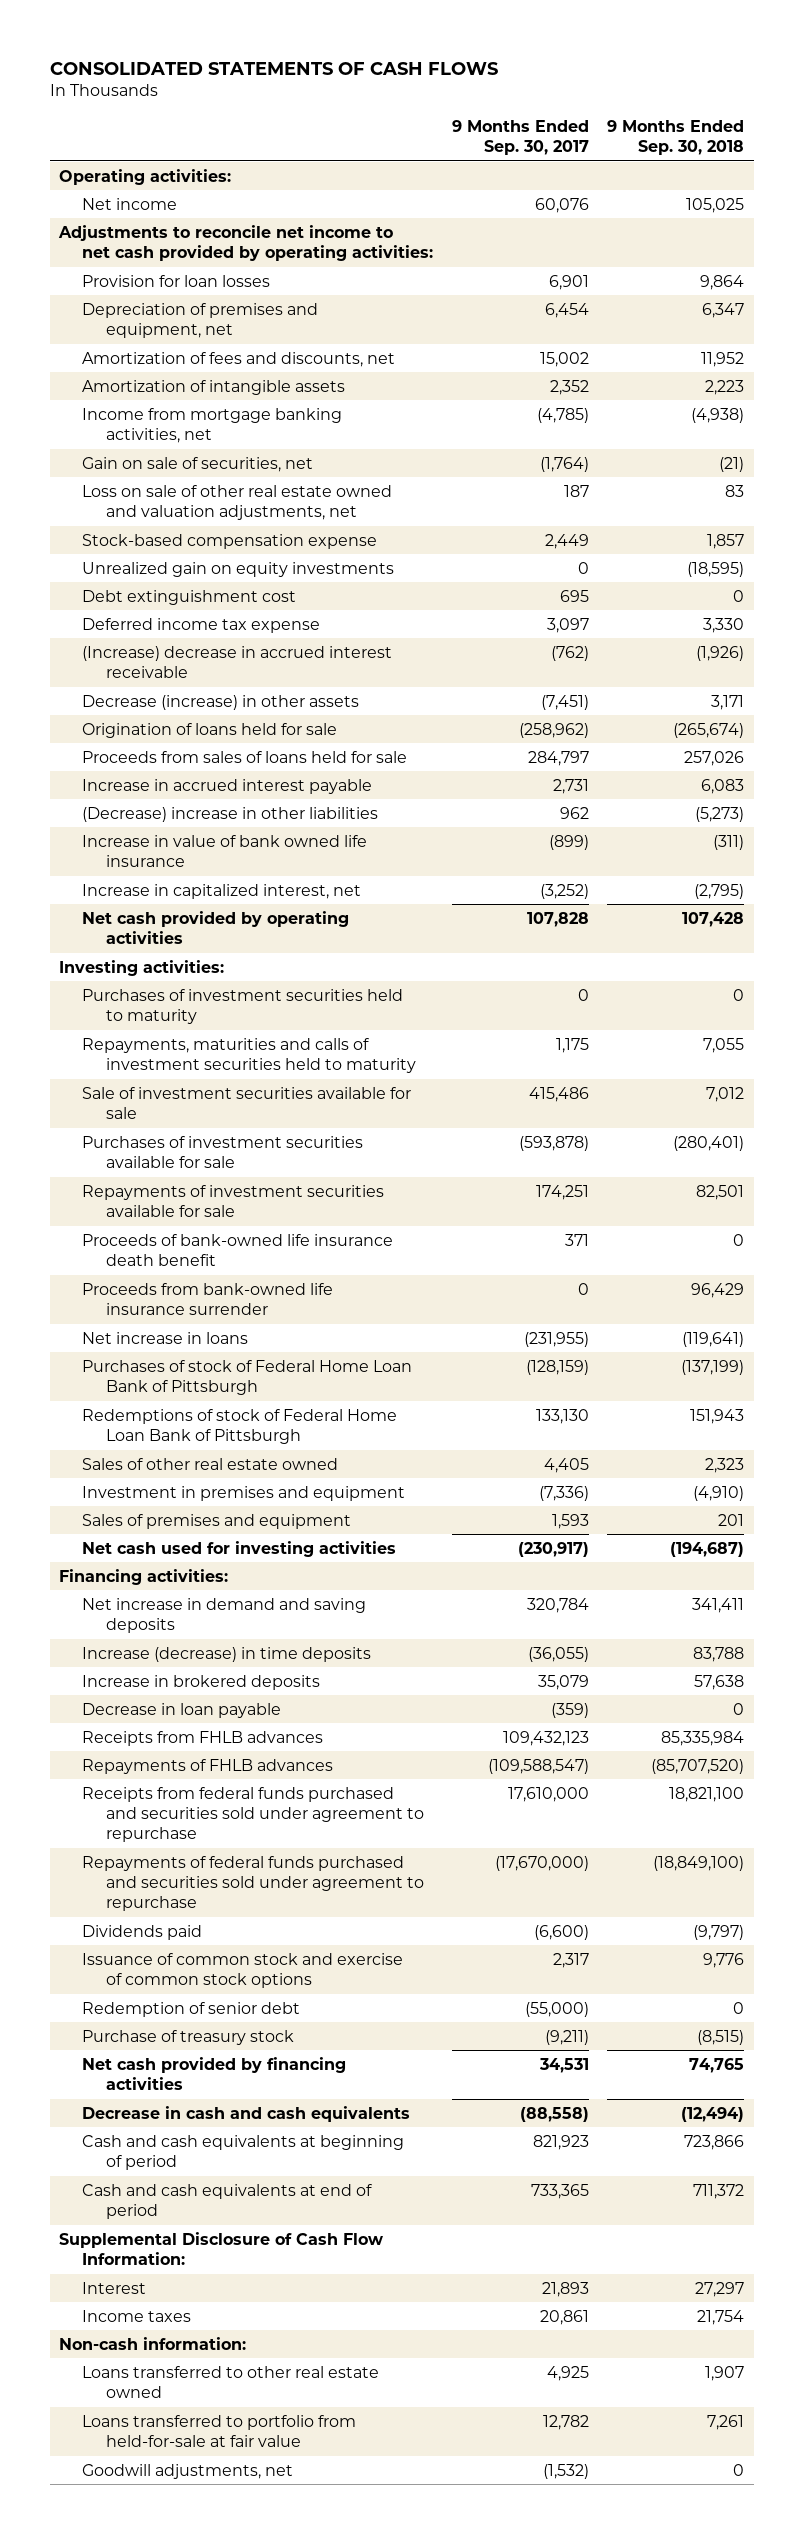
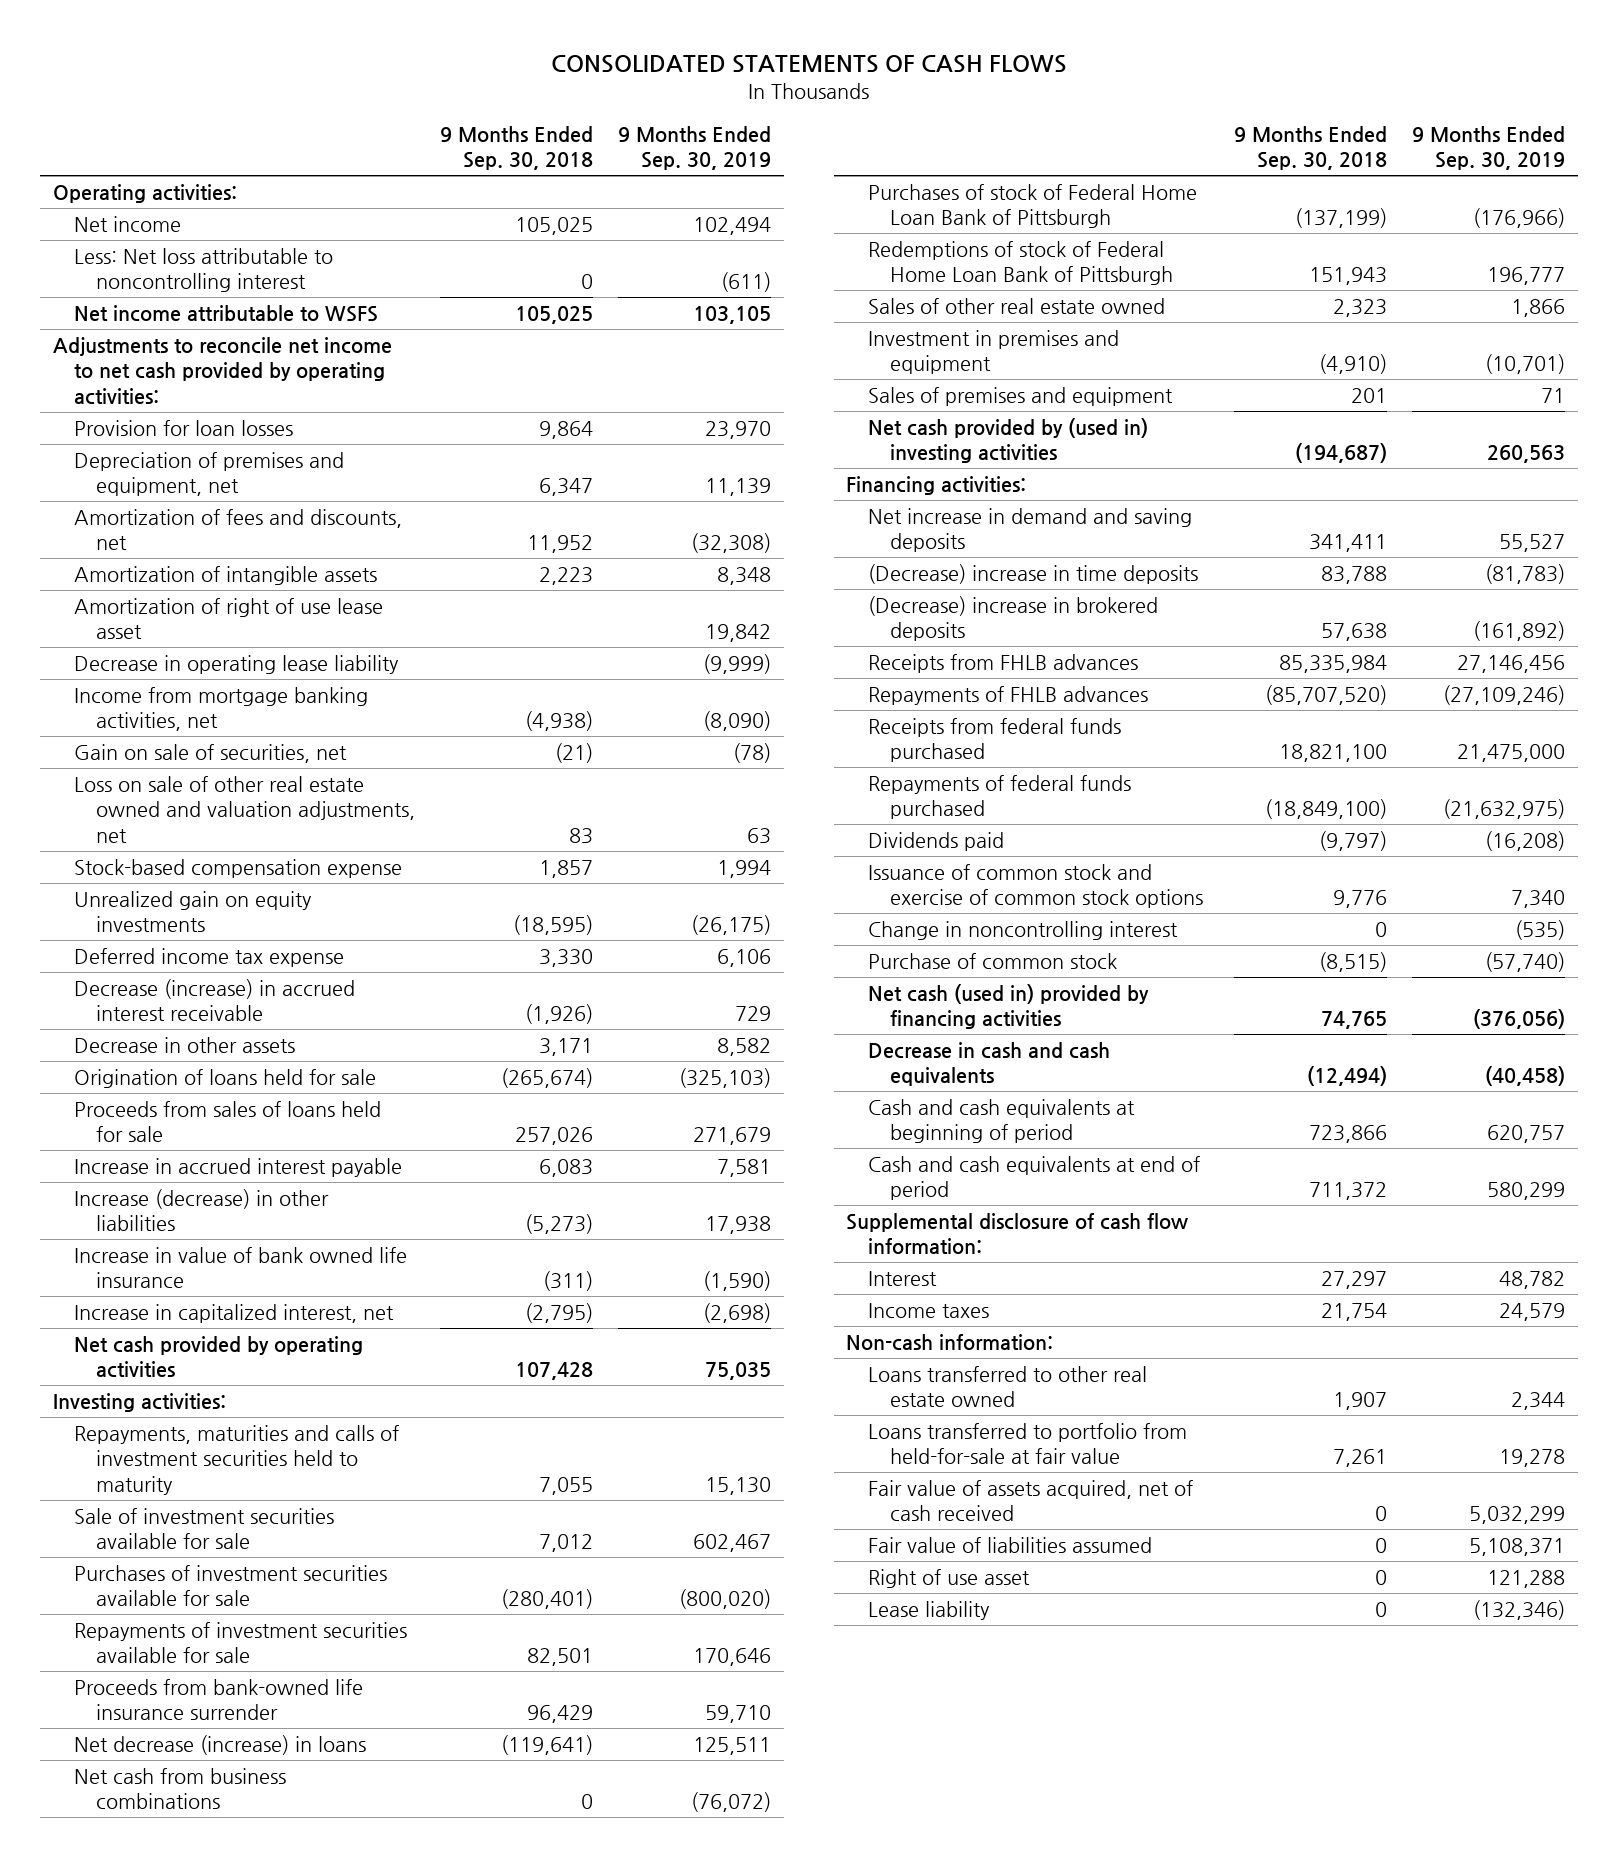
- | 9 Months Ended Sep. 30, 2017 | 9 Months Ended Sep. 30, 2018
+ | 9 Months Ended Sep. 30, 2018 | 9 Months Ended Sep. 30, 2019
+ Less: Net loss attributable to noncontrolling interest | 0 | (611)
+ Net income attributable to WSFS | 105,025 | 103,105
+ Amortization of right of use lease asset | | 19,842
+ Decrease in operating lease liability | | (9,999)
- Debt extinguishment cost | 695 | 0
- (Increase) decrease in accrued interest receivable | (762) | (1,926)
- Decrease (increase) in other assets | (7,451) | 3,171
+ Decrease (increase) in accrued interest receivable | (1,926) | 729
+ Decrease in other assets | 3,171 | 8,582
- (Decrease) increase in other liabilities | 962 | (5,273)
+ Increase (decrease) in other liabilities | (5,273) | 17,938
- Purchases of investment securities held to maturity | 0 | 0
- Proceeds of bank-owned life insurance death benefit | 371 | 0
- Net increase in loans | (231,955) | (119,641)
+ Net decrease (increase) in loans | (119,641) | 125,511
+ Net cash from business combinations | 0 | (76,072)
- Net cash used for investing activities | (230,917) | (194,687)
+ Net cash provided by (used in) investing activities | (194,687) | 260,563
- Increase (decrease) in time deposits | (36,055) | 83,788
- Increase in brokered deposits | 35,079 | 57,638
- Decrease in loan payable | (359) | 0
+ (Decrease) increase in time deposits | 83,788 | (81,783)
+ (Decrease) increase in brokered deposits | 57,638 | (161,892)
- Receipts from federal funds purchased and securities sold under agreement to repurchase | 17,610,000 | 18,821,100
- Repayments of federal funds purchased and securities sold under agreement to repurchase | (17,670,000) | (18,849,100)
+ Receipts from federal funds purchased | 18,821,100 | 21,475,000
+ Repayments of federal funds purchased | (18,849,100) | (21,632,975)
- Redemption of senior debt | (55,000) | 0
- Purchase of treasury stock | (9,211) | (8,515)
- Net cash provided by financing activities | 34,531 | 74,765
+ Change in noncontrolling interest | 0 | (535)
+ Purchase of common stock | (8,515) | (57,740)
+ Net cash (used in) provided by financing activities | 74,765 | (376,056)
- Supplemental Disclosure of Cash Flow Information:
+ Supplemental disclosure of cash flow information:
- Goodwill adjustments, net | (1,532) | 0
+ Fair value of assets acquired, net of cash received | 0 | 5,032,299
+ Fair value of liabilities assumed | 0 | 5,108,371
+ Right of use asset | 0 | 121,288
+ Lease liability | 0 | (132,346)

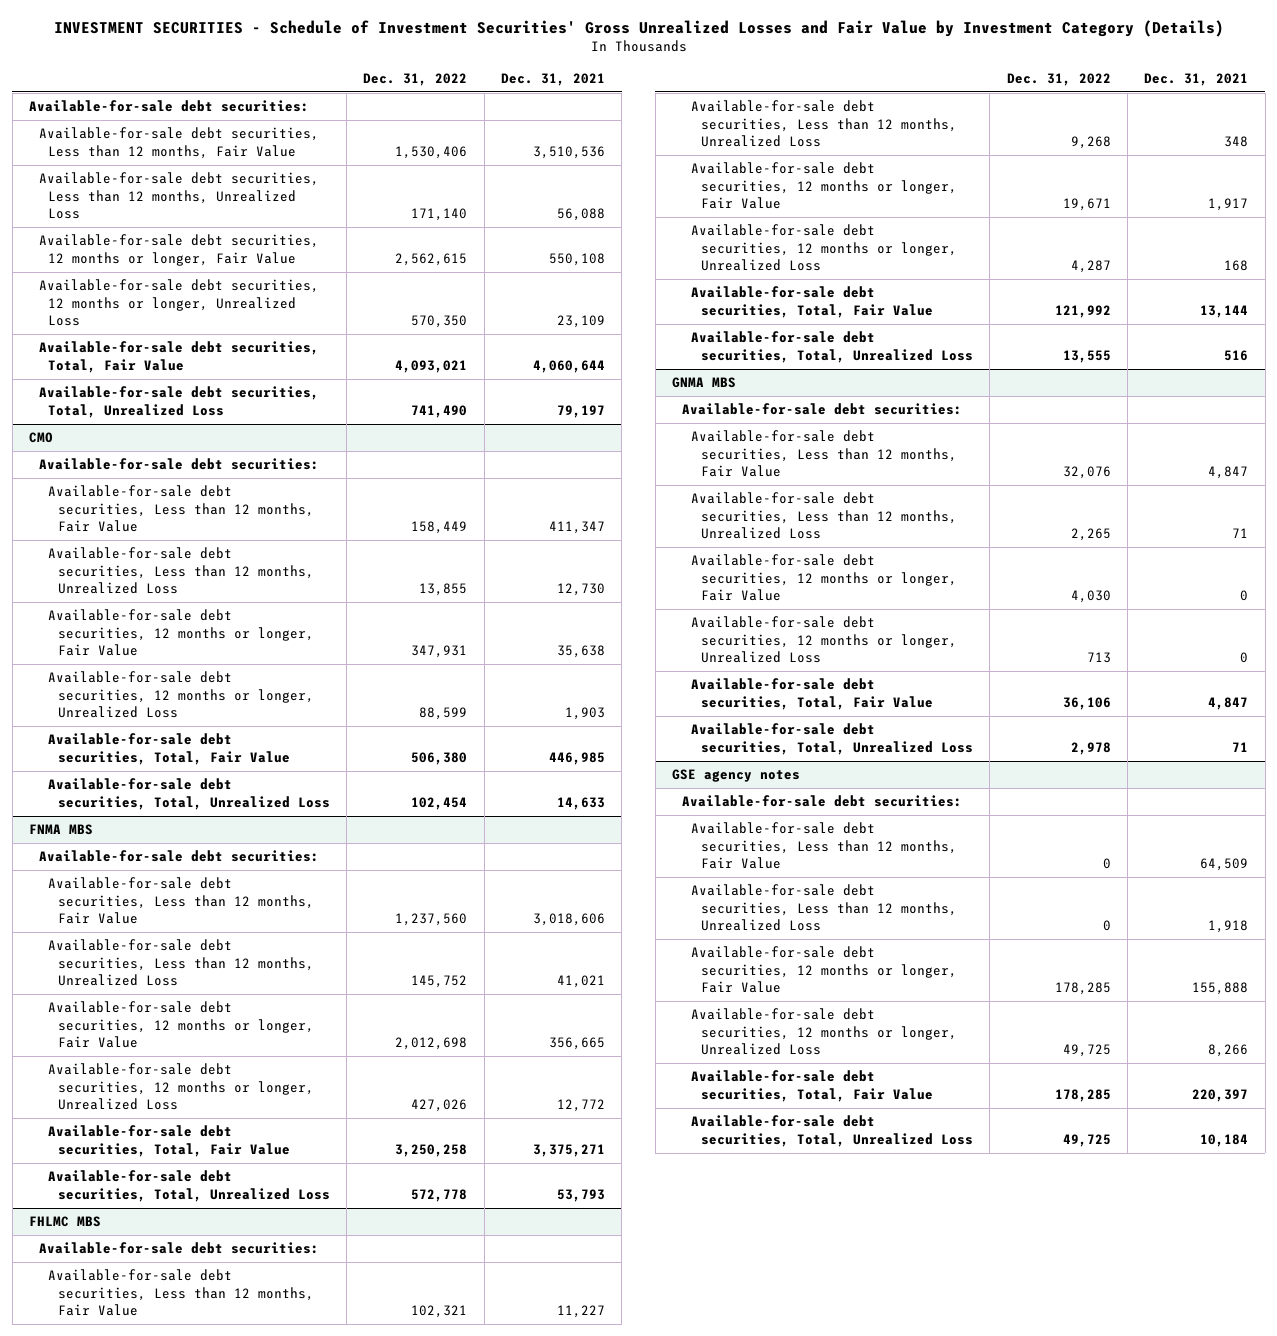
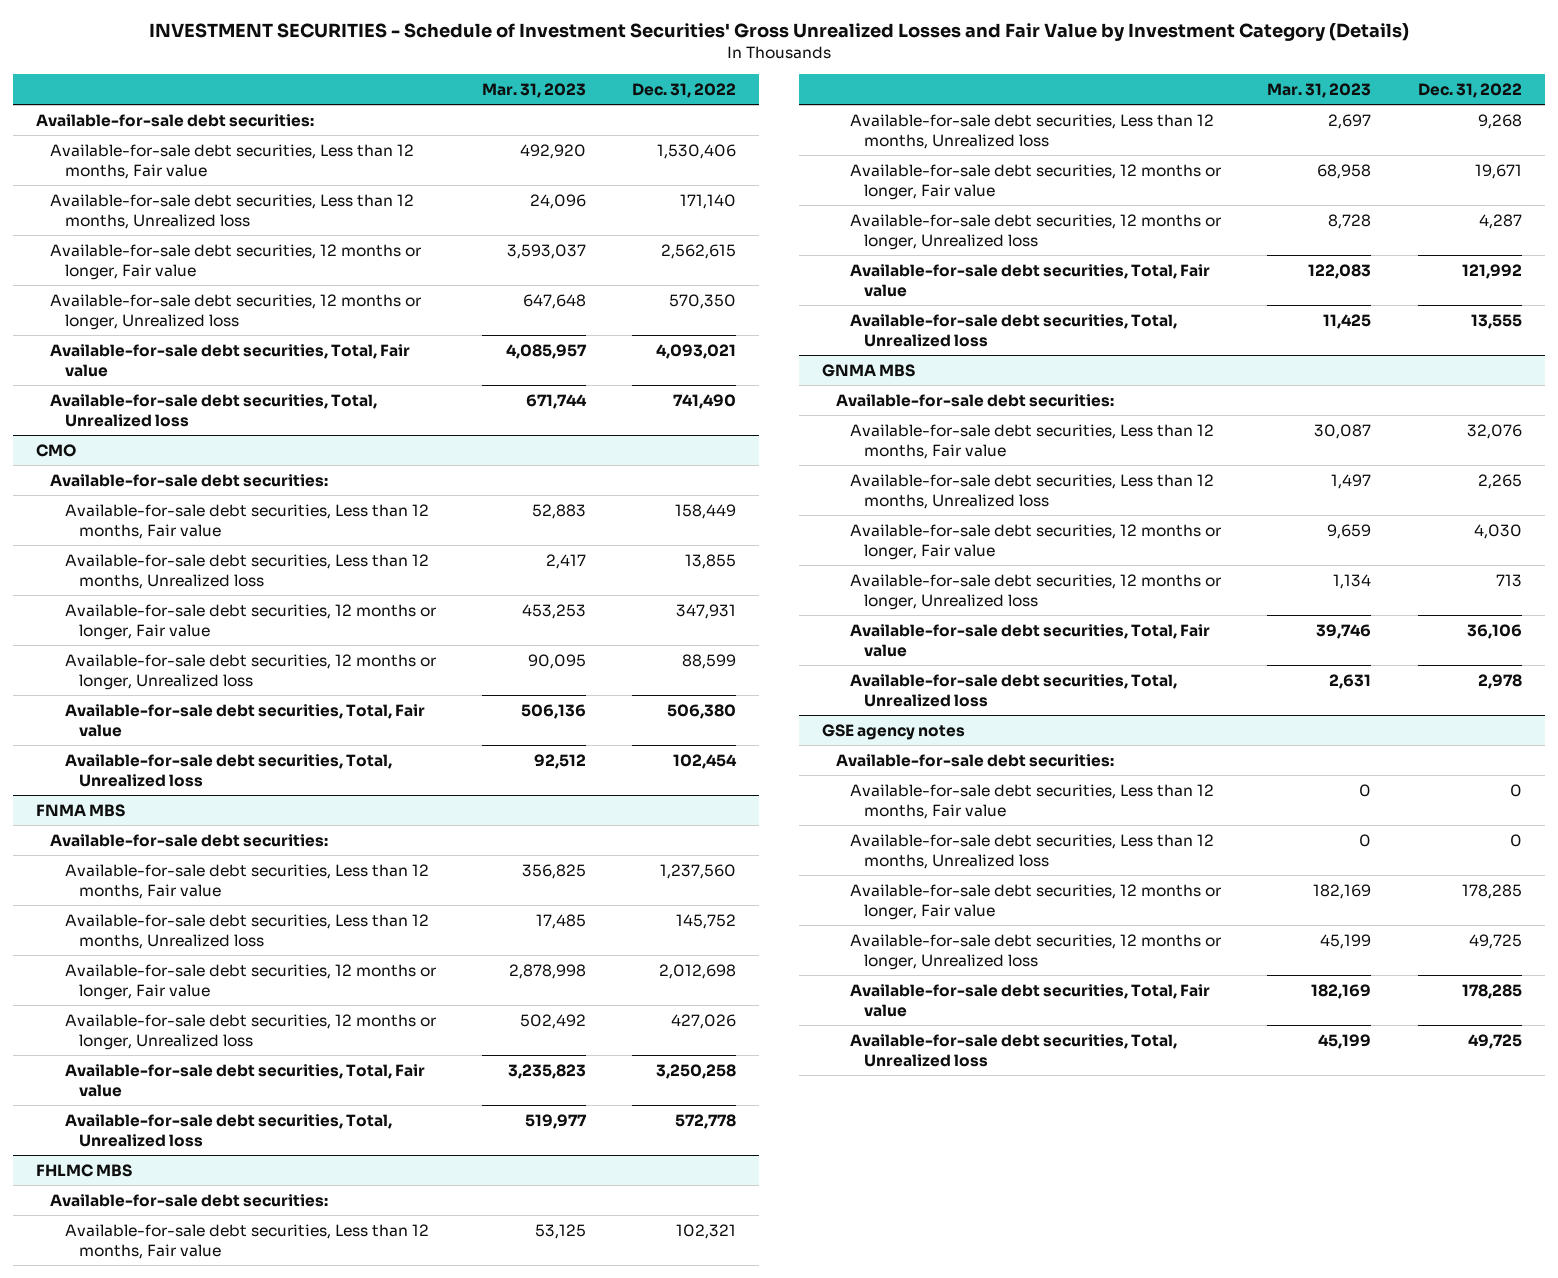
- | Dec. 31, 2022 | Dec. 31, 2021
+ | Mar. 31, 2023 | Dec. 31, 2022
- Available-for-sale debt securities, Less than 12 months, Fair Value | 1,530,406 | 3,510,536
- Available-for-sale debt securities, Less than 12 months, Unrealized Loss | 171,140 | 56,088
- Available-for-sale debt securities, 12 months or longer, Fair Value | 2,562,615 | 550,108
- Available-for-sale debt securities, 12 months or longer, Unrealized Loss | 570,350 | 23,109
- Available-for-sale debt securities, Total, Fair Value | 4,093,021 | 4,060,644
- Available-for-sale debt securities, Total, Unrealized Loss | 741,490 | 79,197
+ Available-for-sale debt securities, Less than 12 months, Fair value | 492,920 | 1,530,406
+ Available-for-sale debt securities, Less than 12 months, Unrealized loss | 24,096 | 171,140
+ Available-for-sale debt securities, 12 months or longer, Fair value | 3,593,037 | 2,562,615
+ Available-for-sale debt securities, 12 months or longer, Unrealized loss | 647,648 | 570,350
+ Available-for-sale debt securities, Total, Fair value | 4,085,957 | 4,093,021
+ Available-for-sale debt securities, Total, Unrealized loss | 671,744 | 741,490
@ CMO
- Available-for-sale debt securities, Less than 12 months, Fair Value | 158,449 | 411,347
- Available-for-sale debt securities, Less than 12 months, Unrealized Loss | 13,855 | 12,730
- Available-for-sale debt securities, 12 months or longer, Fair Value | 347,931 | 35,638
- Available-for-sale debt securities, 12 months or longer, Unrealized Loss | 88,599 | 1,903
- Available-for-sale debt securities, Total, Fair Value | 506,380 | 446,985
- Available-for-sale debt securities, Total, Unrealized Loss | 102,454 | 14,633
+ Available-for-sale debt securities, Less than 12 months, Fair value | 52,883 | 158,449
+ Available-for-sale debt securities, Less than 12 months, Unrealized loss | 2,417 | 13,855
+ Available-for-sale debt securities, 12 months or longer, Fair value | 453,253 | 347,931
+ Available-for-sale debt securities, 12 months or longer, Unrealized loss | 90,095 | 88,599
+ Available-for-sale debt securities, Total, Fair value | 506,136 | 506,380
+ Available-for-sale debt securities, Total, Unrealized loss | 92,512 | 102,454
@ FNMA MBS
- Available-for-sale debt securities, Less than 12 months, Fair Value | 1,237,560 | 3,018,606
- Available-for-sale debt securities, Less than 12 months, Unrealized Loss | 145,752 | 41,021
- Available-for-sale debt securities, 12 months or longer, Fair Value | 2,012,698 | 356,665
- Available-for-sale debt securities, 12 months or longer, Unrealized Loss | 427,026 | 12,772
- Available-for-sale debt securities, Total, Fair Value | 3,250,258 | 3,375,271
- Available-for-sale debt securities, Total, Unrealized Loss | 572,778 | 53,793
+ Available-for-sale debt securities, Less than 12 months, Fair value | 356,825 | 1,237,560
+ Available-for-sale debt securities, Less than 12 months, Unrealized loss | 17,485 | 145,752
+ Available-for-sale debt securities, 12 months or longer, Fair value | 2,878,998 | 2,012,698
+ Available-for-sale debt securities, 12 months or longer, Unrealized loss | 502,492 | 427,026
+ Available-for-sale debt securities, Total, Fair value | 3,235,823 | 3,250,258
+ Available-for-sale debt securities, Total, Unrealized loss | 519,977 | 572,778
@ FHLMC MBS
- Available-for-sale debt securities, Less than 12 months, Fair Value | 102,321 | 11,227
- Available-for-sale debt securities, Less than 12 months, Unrealized Loss | 9,268 | 348
- Available-for-sale debt securities, 12 months or longer, Fair Value | 19,671 | 1,917
- Available-for-sale debt securities, 12 months or longer, Unrealized Loss | 4,287 | 168
- Available-for-sale debt securities, Total, Fair Value | 121,992 | 13,144
- Available-for-sale debt securities, Total, Unrealized Loss | 13,555 | 516
+ Available-for-sale debt securities, Less than 12 months, Fair value | 53,125 | 102,321
+ Available-for-sale debt securities, Less than 12 months, Unrealized loss | 2,697 | 9,268
+ Available-for-sale debt securities, 12 months or longer, Fair value | 68,958 | 19,671
+ Available-for-sale debt securities, 12 months or longer, Unrealized loss | 8,728 | 4,287
+ Available-for-sale debt securities, Total, Fair value | 122,083 | 121,992
+ Available-for-sale debt securities, Total, Unrealized loss | 11,425 | 13,555
@ GNMA MBS
- Available-for-sale debt securities, Less than 12 months, Fair Value | 32,076 | 4,847
- Available-for-sale debt securities, Less than 12 months, Unrealized Loss | 2,265 | 71
- Available-for-sale debt securities, 12 months or longer, Fair Value | 4,030 | 0
- Available-for-sale debt securities, 12 months or longer, Unrealized Loss | 713 | 0
- Available-for-sale debt securities, Total, Fair Value | 36,106 | 4,847
- Available-for-sale debt securities, Total, Unrealized Loss | 2,978 | 71
+ Available-for-sale debt securities, Less than 12 months, Fair value | 30,087 | 32,076
+ Available-for-sale debt securities, Less than 12 months, Unrealized loss | 1,497 | 2,265
+ Available-for-sale debt securities, 12 months or longer, Fair value | 9,659 | 4,030
+ Available-for-sale debt securities, 12 months or longer, Unrealized loss | 1,134 | 713
+ Available-for-sale debt securities, Total, Fair value | 39,746 | 36,106
+ Available-for-sale debt securities, Total, Unrealized loss | 2,631 | 2,978
@ GSE agency notes
- Available-for-sale debt securities, Less than 12 months, Fair Value | 0 | 64,509
- Available-for-sale debt securities, Less than 12 months, Unrealized Loss | 0 | 1,918
- Available-for-sale debt securities, 12 months or longer, Fair Value | 178,285 | 155,888
- Available-for-sale debt securities, 12 months or longer, Unrealized Loss | 49,725 | 8,266
- Available-for-sale debt securities, Total, Fair Value | 178,285 | 220,397
- Available-for-sale debt securities, Total, Unrealized Loss | 49,725 | 10,184
+ Available-for-sale debt securities, Less than 12 months, Fair value | 0 | 0
+ Available-for-sale debt securities, Less than 12 months, Unrealized loss | 0 | 0
+ Available-for-sale debt securities, 12 months or longer, Fair value | 182,169 | 178,285
+ Available-for-sale debt securities, 12 months or longer, Unrealized loss | 45,199 | 49,725
+ Available-for-sale debt securities, Total, Fair value | 182,169 | 178,285
+ Available-for-sale debt securities, Total, Unrealized loss | 45,199 | 49,725

